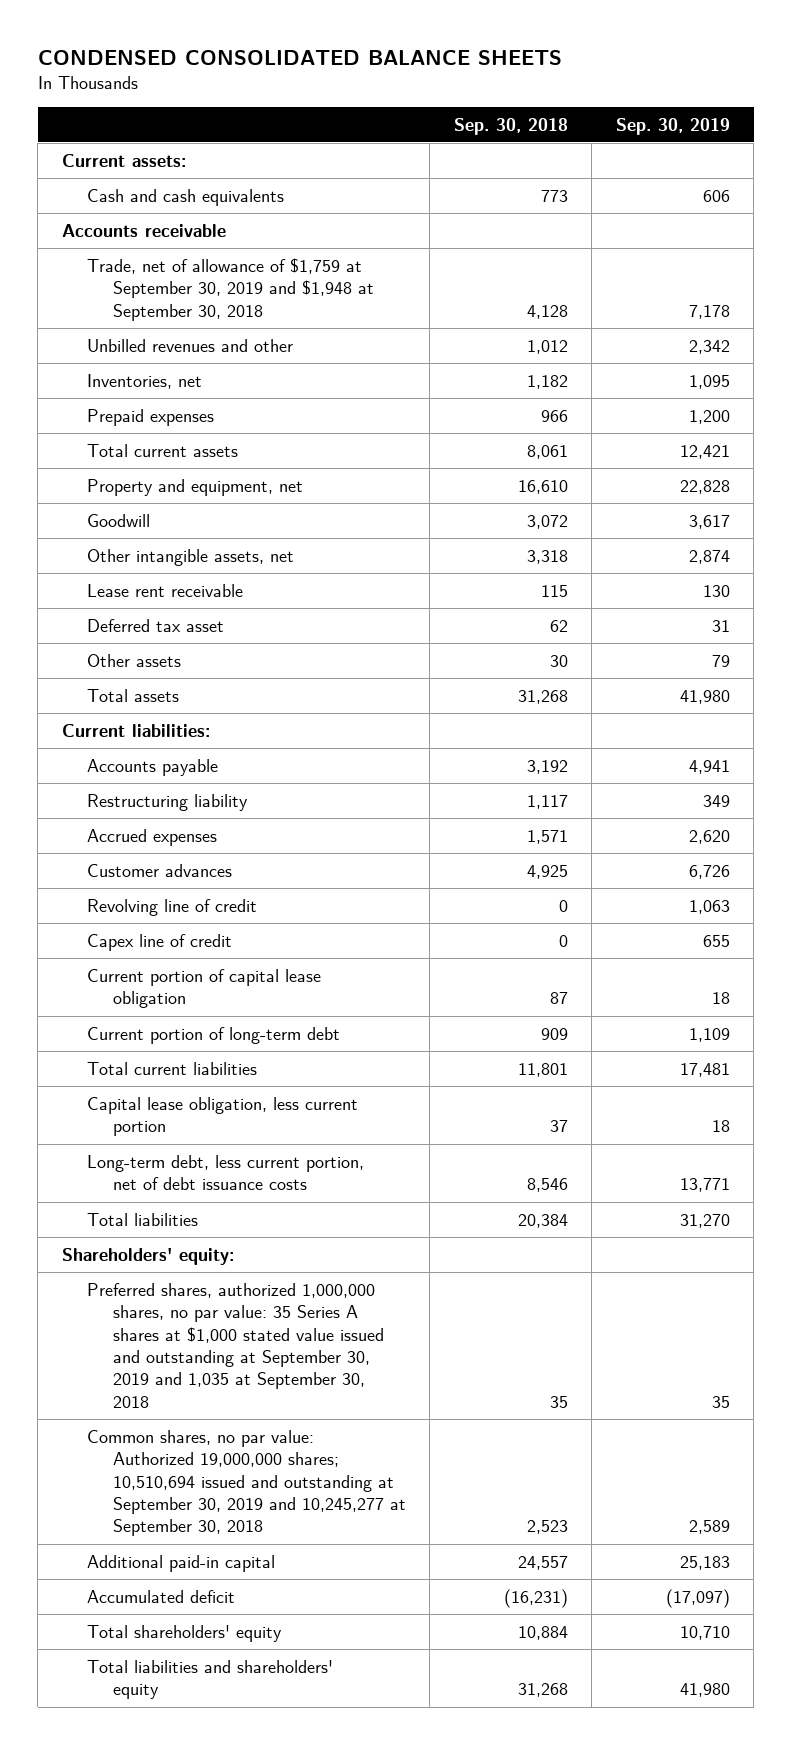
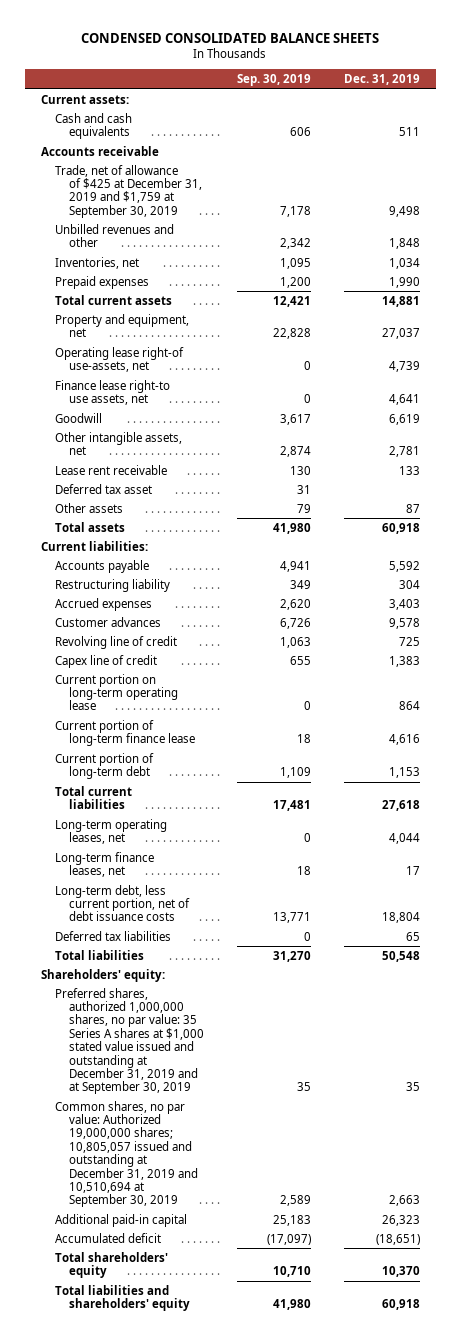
- | Sep. 30, 2018 | Sep. 30, 2019
+ | Sep. 30, 2019 | Dec. 31, 2019
- Trade, net of allowance of $1,759 at September 30, 2019 and $1,948 at September 30, 2018 | 4,128 | 7,178
+ Trade, net of allowance of $425 at December 31, 2019 and $1,759 at September 30, 2019 | 7,178 | 9,498
+ Operating lease right-of use-assets, net | 0 | 4,739
+ Finance lease right-to use assets, net | 0 | 4,641
- Current portion of capital lease obligation | 87 | 18
+ Current portion on long-term operating lease | 0 | 864
+ Current portion of long-term finance lease | 18 | 4,616
- Capital lease obligation, less current portion | 37 | 18
+ Long-term operating leases, net | 0 | 4,044
+ Long-term finance leases, net | 18 | 17
+ Deferred tax liabilities | 0 | 65
- Preferred shares, authorized 1,000,000 shares, no par value: 35 Series A shares at $1,000 stated value issued and outstanding at September 30, 2019 and 1,035 at September 30, 2018 | 35 | 35
- Common shares, no par value: Authorized 19,000,000 shares; 10,510,694 issued and outstanding at September 30, 2019 and 10,245,277 at September 30, 2018 | 2,523 | 2,589
+ Preferred shares, authorized 1,000,000 shares, no par value: 35 Series A shares at $1,000 stated value issued and outstanding at December 31, 2019 and at September 30, 2019 | 35 | 35
+ Common shares, no par value: Authorized 19,000,000 shares; 10,805,057 issued and outstanding at December 31, 2019 and 10,510,694 at September 30, 2019 | 2,589 | 2,663

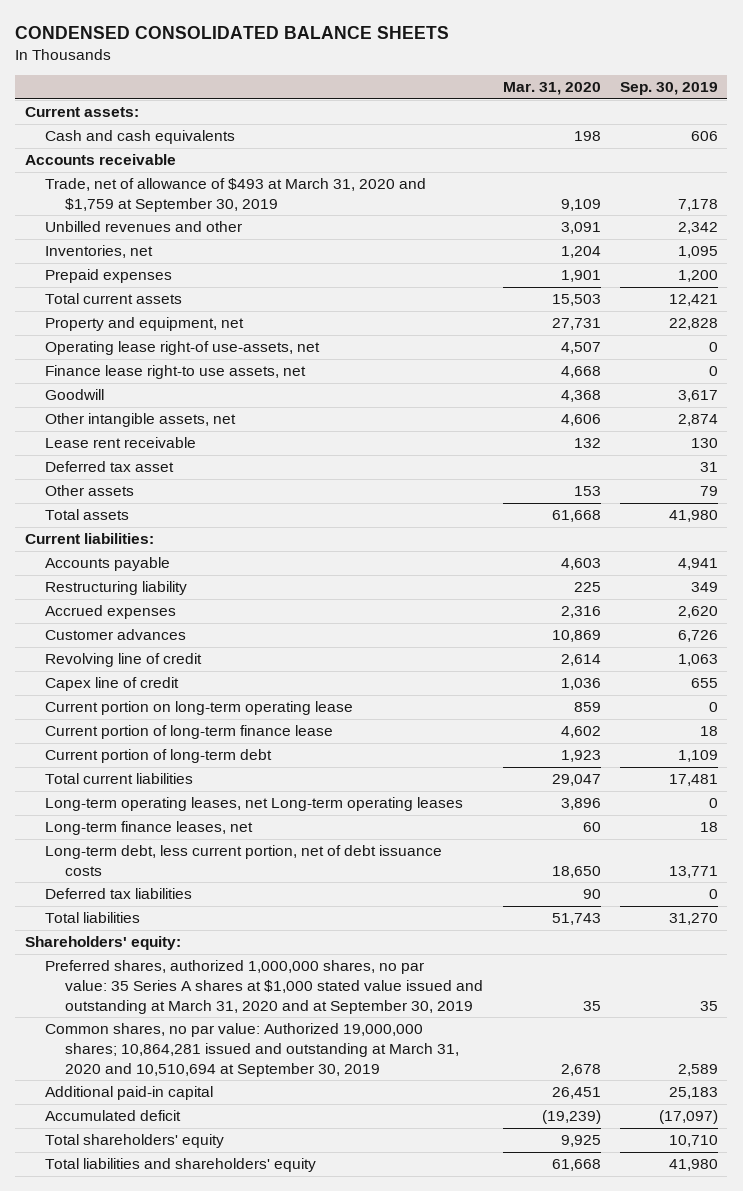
- | Sep. 30, 2019 | Dec. 31, 2019
+ | Mar. 31, 2020 | Sep. 30, 2019
- Trade, net of allowance of $425 at December 31, 2019 and $1,759 at September 30, 2019 | 7,178 | 9,498
+ Trade, net of allowance of $493 at March 31, 2020 and $1,759 at September 30, 2019 | 9,109 | 7,178
- Long-term operating leases, net | 0 | 4,044
+ Long-term operating leases, net Long-term operating leases | 3,896 | 0
- Preferred shares, authorized 1,000,000 shares, no par value: 35 Series A shares at $1,000 stated value issued and outstanding at December 31, 2019 and at September 30, 2019 | 35 | 35
- Common shares, no par value: Authorized 19,000,000 shares; 10,805,057 issued and outstanding at December 31, 2019 and 10,510,694 at September 30, 2019 | 2,589 | 2,663
+ Preferred shares, authorized 1,000,000 shares, no par value: 35 Series A shares at $1,000 stated value issued and outstanding at March 31, 2020 and at September 30, 2019 | 35 | 35
+ Common shares, no par value: Authorized 19,000,000 shares; 10,864,281 issued and outstanding at March 31, 2020 and 10,510,694 at September 30, 2019 | 2,678 | 2,589

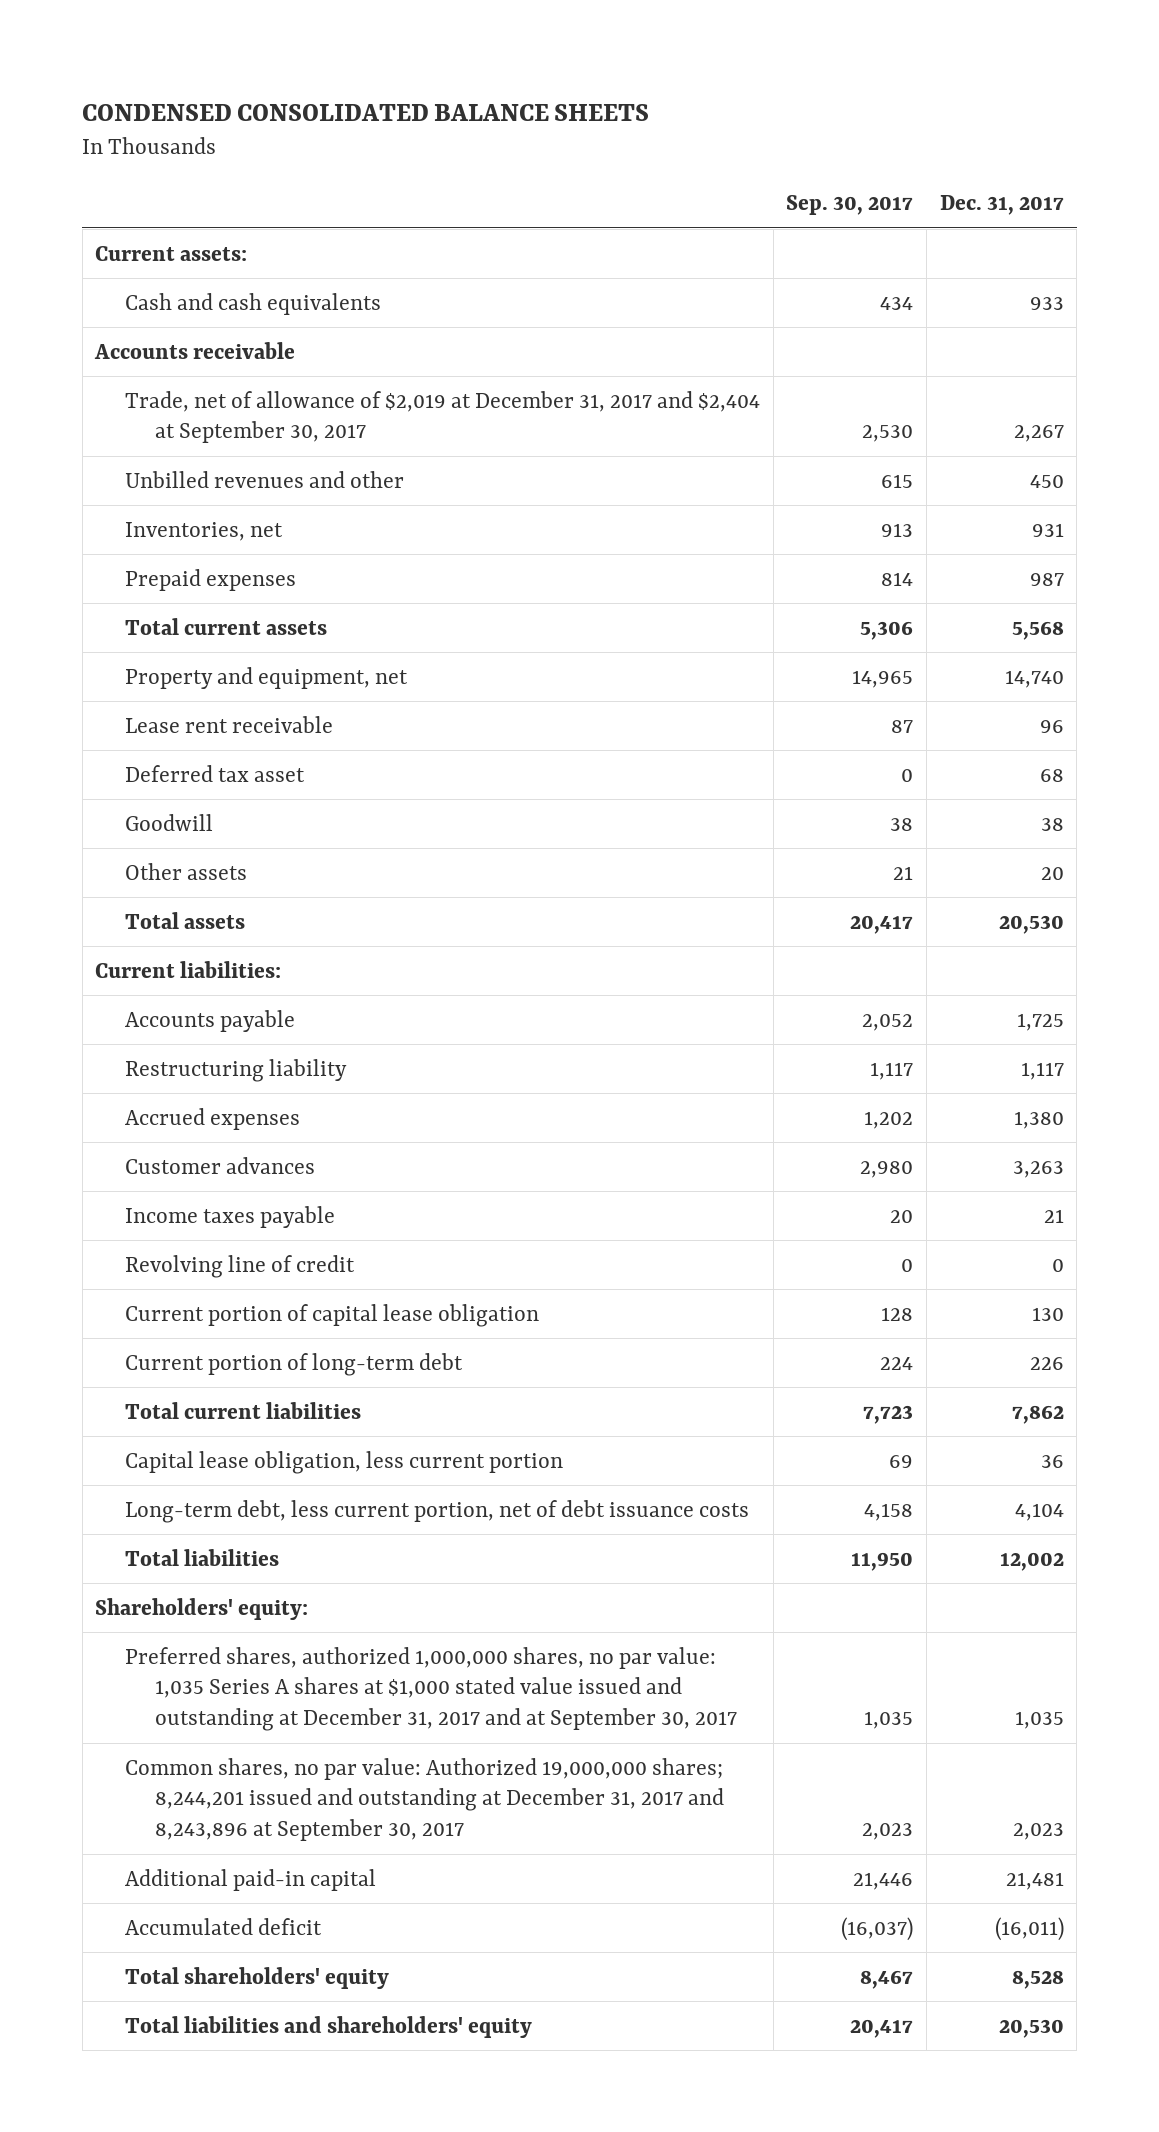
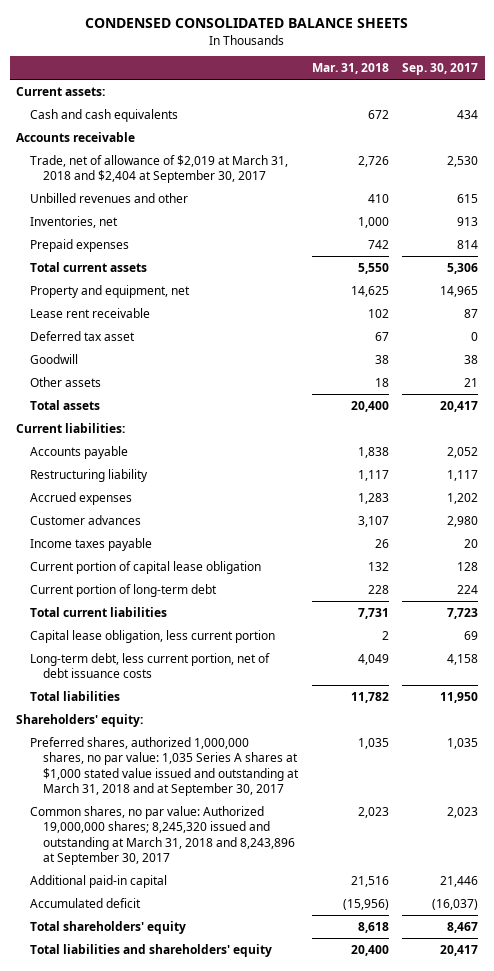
- | Sep. 30, 2017 | Dec. 31, 2017
+ | Mar. 31, 2018 | Sep. 30, 2017
- Trade, net of allowance of $2,019 at December 31, 2017 and $2,404 at September 30, 2017 | 2,530 | 2,267
+ Trade, net of allowance of $2,019 at March 31, 2018 and $2,404 at September 30, 2017 | 2,726 | 2,530
- Revolving line of credit | 0 | 0
- Preferred shares, authorized 1,000,000 shares, no par value: 1,035 Series A shares at $1,000 stated value issued and outstanding at December 31, 2017 and at September 30, 2017 | 1,035 | 1,035
- Common shares, no par value: Authorized 19,000,000 shares; 8,244,201 issued and outstanding at December 31, 2017 and 8,243,896 at September 30, 2017 | 2,023 | 2,023
+ Preferred shares, authorized 1,000,000 shares, no par value: 1,035 Series A shares at $1,000 stated value issued and outstanding at March 31, 2018 and at September 30, 2017 | 1,035 | 1,035
+ Common shares, no par value: Authorized 19,000,000 shares; 8,245,320 issued and outstanding at March 31, 2018 and 8,243,896 at September 30, 2017 | 2,023 | 2,023

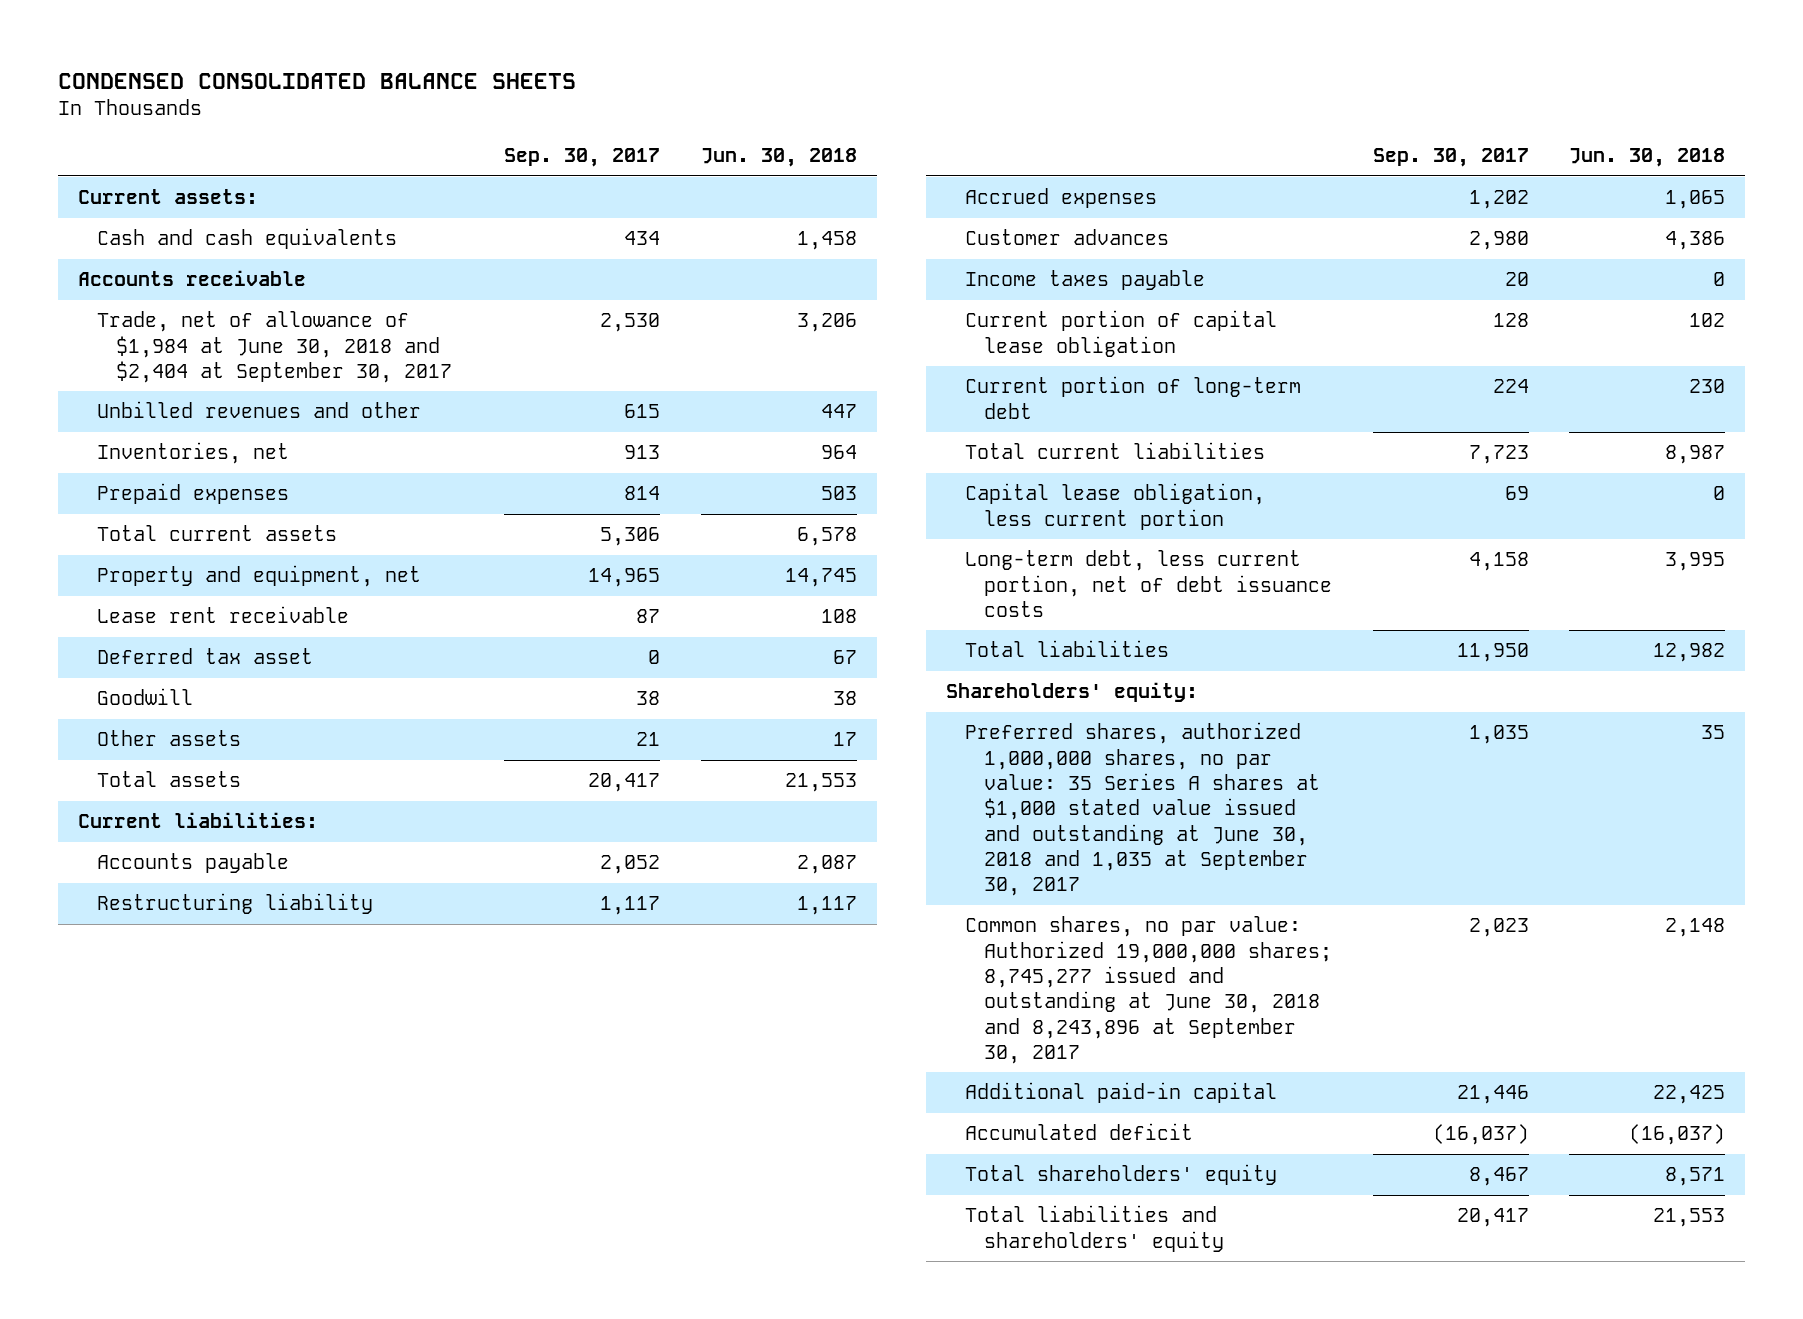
- | Mar. 31, 2018 | Sep. 30, 2017
+ | Sep. 30, 2017 | Jun. 30, 2018
- Trade, net of allowance of $2,019 at March 31, 2018 and $2,404 at September 30, 2017 | 2,726 | 2,530
+ Trade, net of allowance of $1,984 at June 30, 2018 and $2,404 at September 30, 2017 | 2,530 | 3,206
- Preferred shares, authorized 1,000,000 shares, no par value: 1,035 Series A shares at $1,000 stated value issued and outstanding at March 31, 2018 and at September 30, 2017 | 1,035 | 1,035
- Common shares, no par value: Authorized 19,000,000 shares; 8,245,320 issued and outstanding at March 31, 2018 and 8,243,896 at September 30, 2017 | 2,023 | 2,023
+ Preferred shares, authorized 1,000,000 shares, no par value: 35 Series A shares at $1,000 stated value issued and outstanding at June 30, 2018 and 1,035 at September 30, 2017 | 1,035 | 35
+ Common shares, no par value: Authorized 19,000,000 shares; 8,745,277 issued and outstanding at June 30, 2018 and 8,243,896 at September 30, 2017 | 2,023 | 2,148

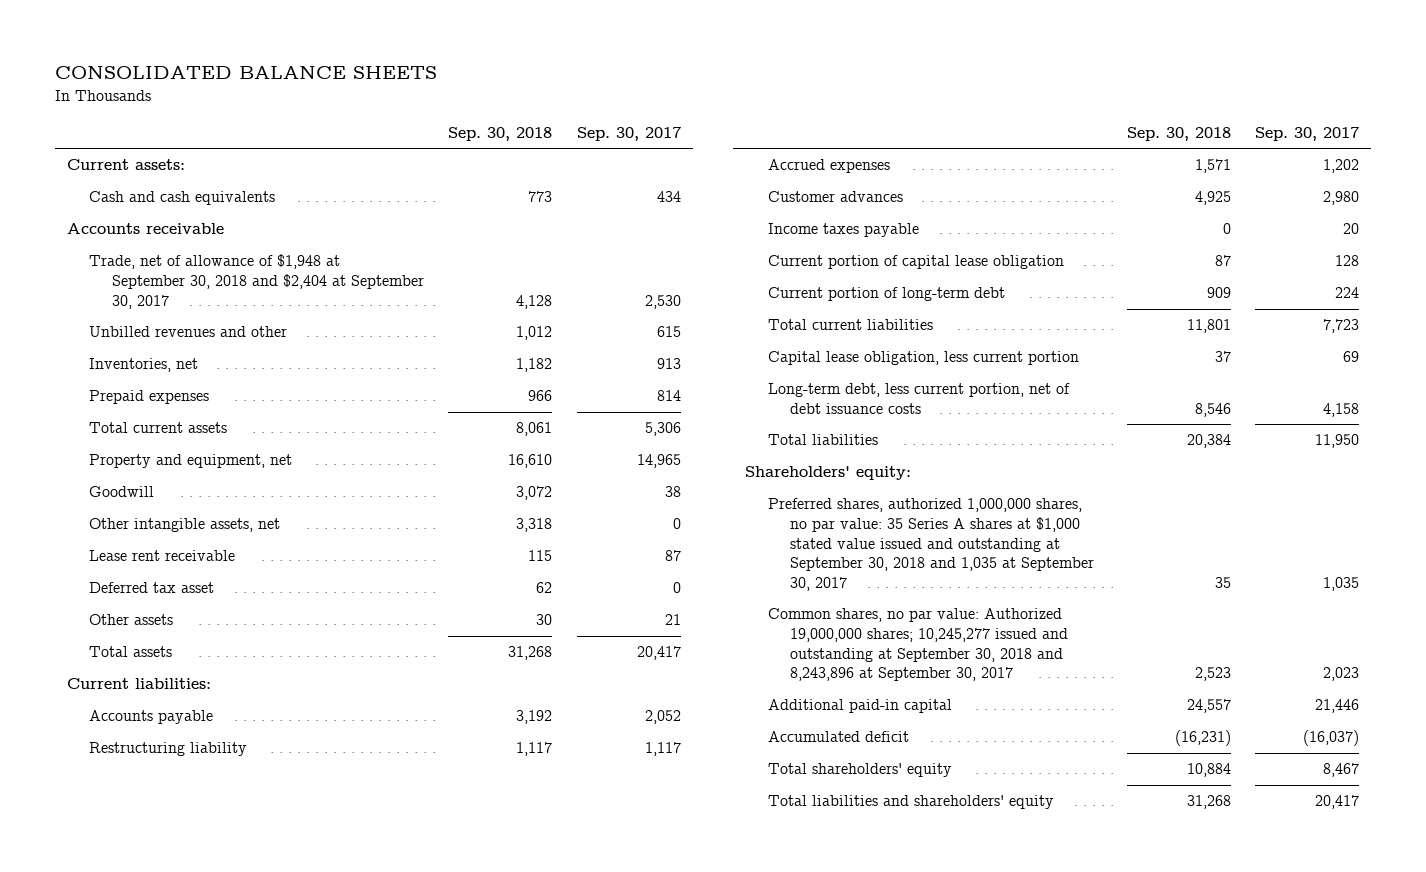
- CONDENSED CONSOLIDATED BALANCE SHEETS
+ CONSOLIDATED BALANCE SHEETS
- | Sep. 30, 2017 | Jun. 30, 2018
+ | Sep. 30, 2018 | Sep. 30, 2017
- Trade, net of allowance of $1,984 at June 30, 2018 and $2,404 at September 30, 2017 | 2,530 | 3,206
+ Trade, net of allowance of $1,948 at September 30, 2018 and $2,404 at September 30, 2017 | 4,128 | 2,530
moved up: Goodwill | 3,072 | 38
+ Other intangible assets, net | 3,318 | 0
- Preferred shares, authorized 1,000,000 shares, no par value: 35 Series A shares at $1,000 stated value issued and outstanding at June 30, 2018 and 1,035 at September 30, 2017 | 1,035 | 35
- Common shares, no par value: Authorized 19,000,000 shares; 8,745,277 issued and outstanding at June 30, 2018 and 8,243,896 at September 30, 2017 | 2,023 | 2,148
+ Preferred shares, authorized 1,000,000 shares, no par value: 35 Series A shares at $1,000 stated value issued and outstanding at September 30, 2018 and 1,035 at September 30, 2017 | 35 | 1,035
+ Common shares, no par value: Authorized 19,000,000 shares; 10,245,277 issued and outstanding at September 30, 2018 and 8,243,896 at September 30, 2017 | 2,523 | 2,023

